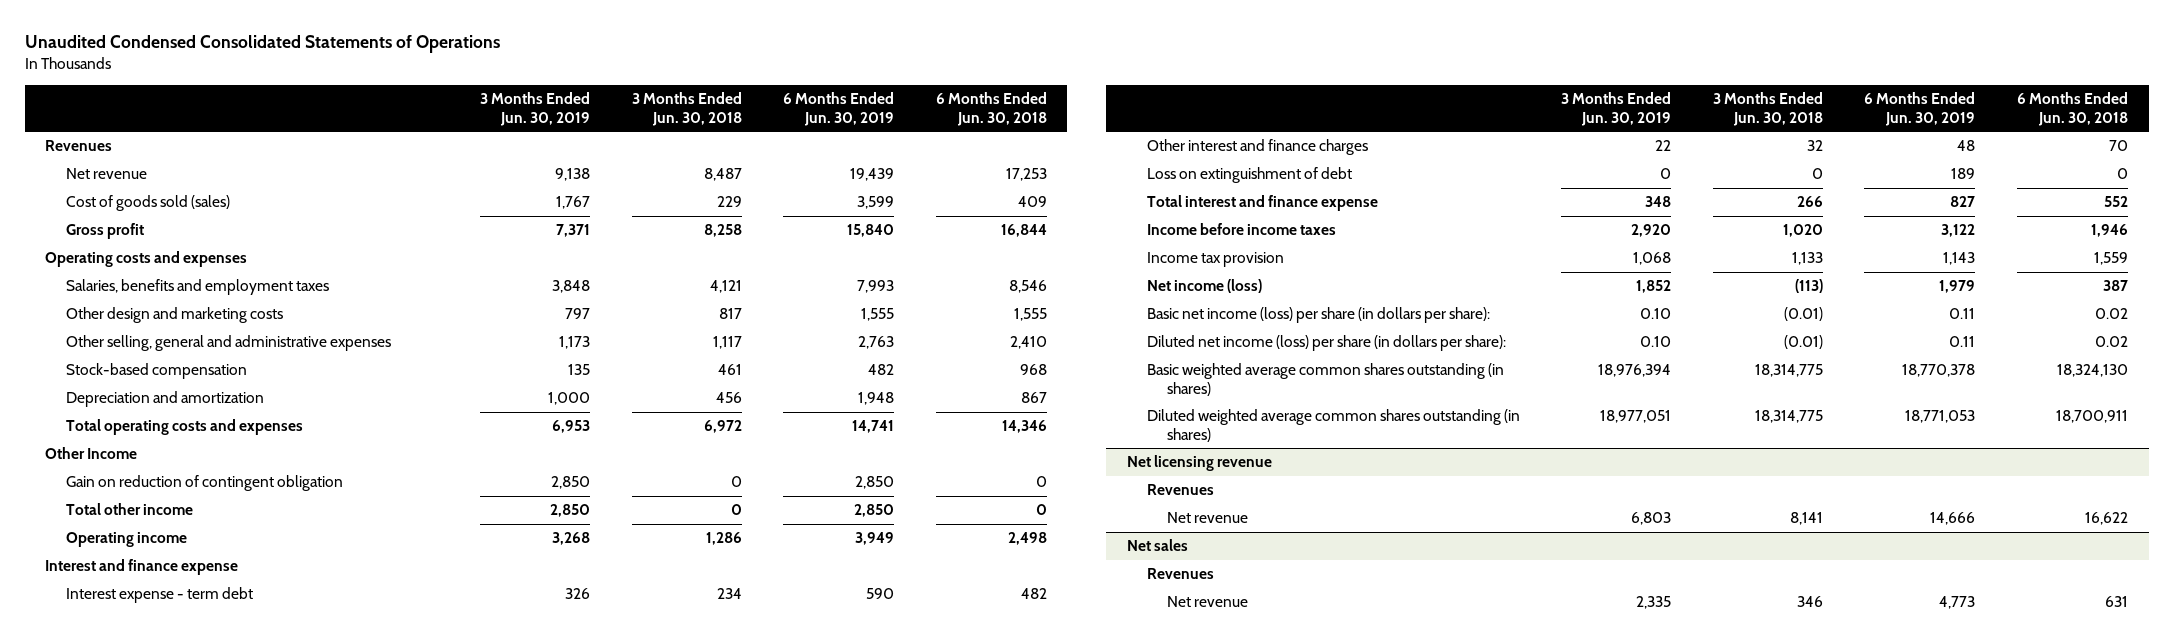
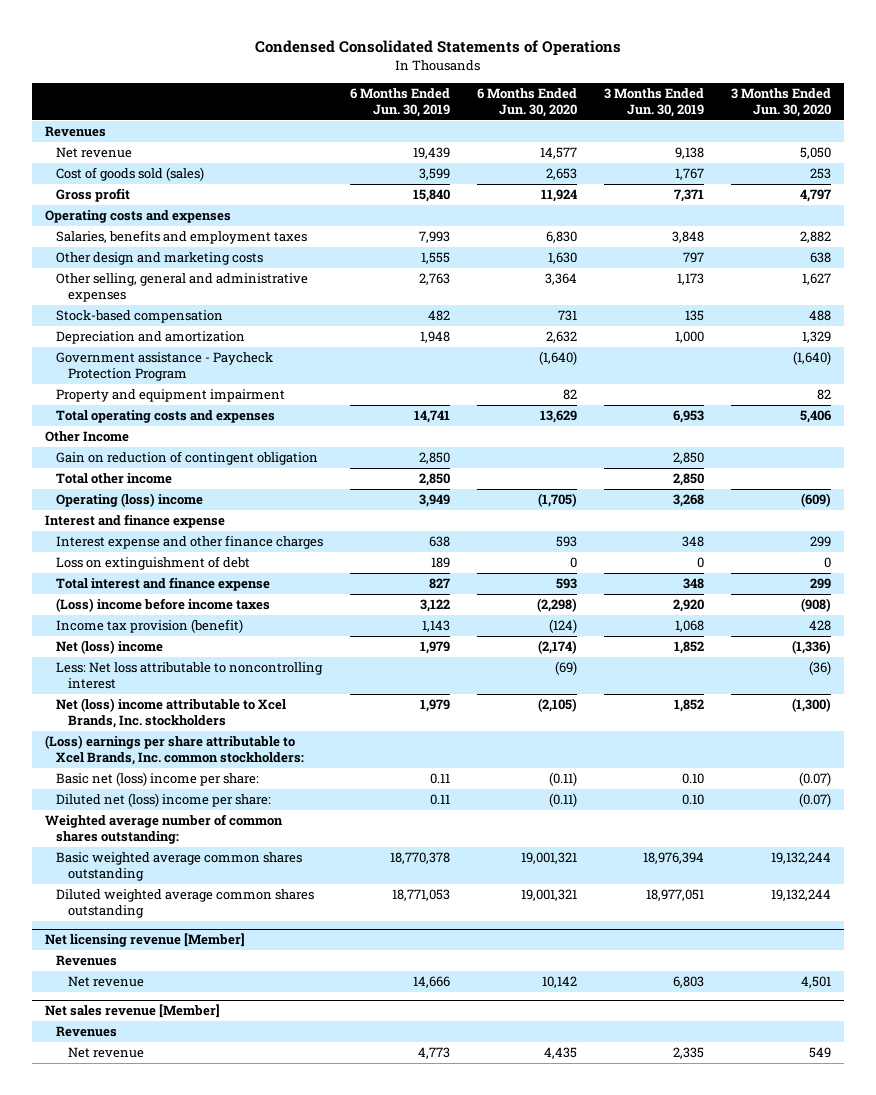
- Unaudited Condensed Consolidated Statements of Operations
+ Condensed Consolidated Statements of Operations
- | 3 Months Ended Jun. 30, 2019 | 3 Months Ended Jun. 30, 2018 | 6 Months Ended Jun. 30, 2019 | 6 Months Ended Jun. 30, 2018
+ | 6 Months Ended Jun. 30, 2019 | 6 Months Ended Jun. 30, 2020 | 3 Months Ended Jun. 30, 2019 | 3 Months Ended Jun. 30, 2020
+ Government assistance - Paycheck Protection Program | | (1,640) | | (1,640)
+ Property and equipment impairment | | 82 | | 82
- Operating income | 3,268 | 1,286 | 3,949 | 2,498
+ Operating (loss) income | 3,949 | (1,705) | 3,268 | (609)
- Interest expense - term debt | 326 | 234 | 590 | 482
- Other interest and finance charges | 22 | 32 | 48 | 70
+ Interest expense and other finance charges | 638 | 593 | 348 | 299
- Income before income taxes | 2,920 | 1,020 | 3,122 | 1,946
- Income tax provision | 1,068 | 1,133 | 1,143 | 1,559
- Net income (loss) | 1,852 | (113) | 1,979 | 387
- Basic net income (loss) per share (in dollars per share): | 0.10 | (0.01) | 0.11 | 0.02
- Diluted net income (loss) per share (in dollars per share): | 0.10 | (0.01) | 0.11 | 0.02
- Basic weighted average common shares outstanding (in shares) | 18,976,394 | 18,314,775 | 18,770,378 | 18,324,130
- Diluted weighted average common shares outstanding (in shares) | 18,977,051 | 18,314,775 | 18,771,053 | 18,700,911
- Net licensing revenue
+ (Loss) income before income taxes | 3,122 | (2,298) | 2,920 | (908)
+ Income tax provision (benefit) | 1,143 | (124) | 1,068 | 428
+ Net (loss) income | 1,979 | (2,174) | 1,852 | (1,336)
+ Less: Net loss attributable to noncontrolling interest | | (69) | | (36)
+ Net (loss) income attributable to Xcel Brands, Inc. stockholders | 1,979 | (2,105) | 1,852 | (1,300)
+ (Loss) earnings per share attributable to Xcel Brands, Inc. common stockholders:
+ Basic net (loss) income per share: | 0.11 | (0.11) | 0.10 | (0.07)
+ Diluted net (loss) income per share: | 0.11 | (0.11) | 0.10 | (0.07)
+ Weighted average number of common shares outstanding:
+ Basic weighted average common shares outstanding | 18,770,378 | 19,001,321 | 18,976,394 | 19,132,244
+ Diluted weighted average common shares outstanding | 18,771,053 | 19,001,321 | 18,977,051 | 19,132,244
+ Net licensing revenue [Member]
- Net sales
+ Net sales revenue [Member]

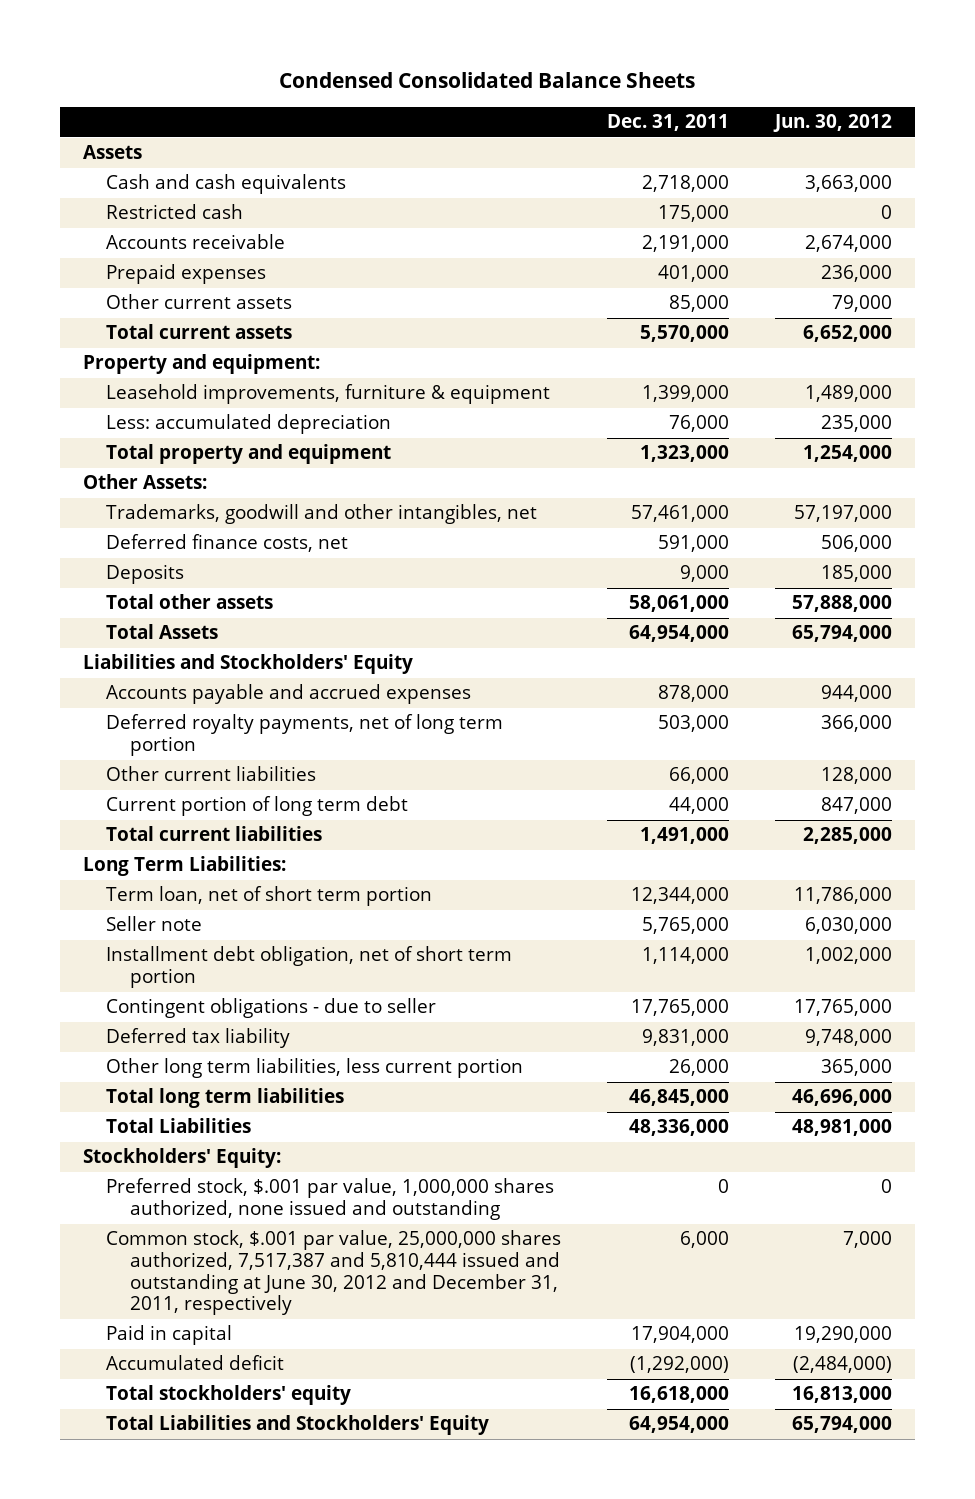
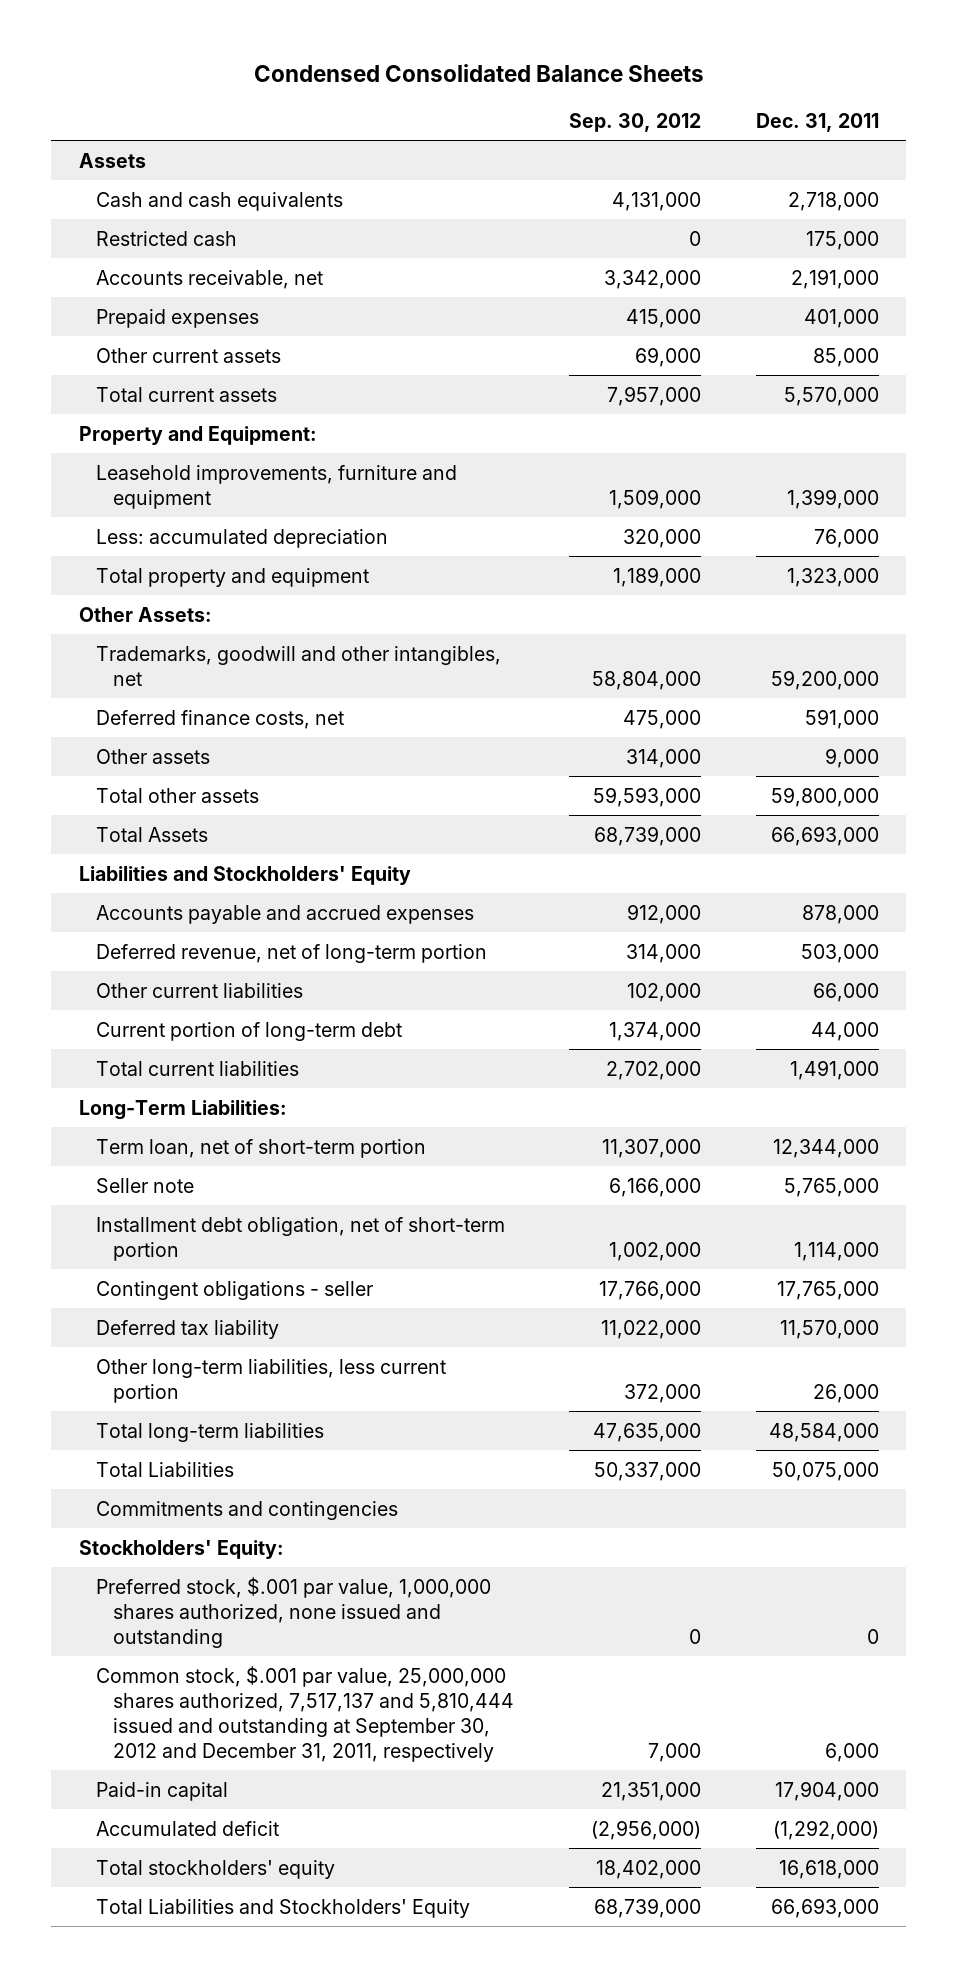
- | Dec. 31, 2011 | Jun. 30, 2012
+ | Sep. 30, 2012 | Dec. 31, 2011
- Accounts receivable | 2,191,000 | 2,674,000
+ Accounts receivable, net | 3,342,000 | 2,191,000
- Property and equipment:
- Leasehold improvements, furniture & equipment | 1,399,000 | 1,489,000
+ Property and Equipment:
+ Leasehold improvements, furniture and equipment | 1,509,000 | 1,399,000
- Trademarks, goodwill and other intangibles, net | 57,461,000 | 57,197,000
+ Trademarks, goodwill and other intangibles, net | 58,804,000 | 59,200,000
- Deposits | 9,000 | 185,000
- Total other assets | 58,061,000 | 57,888,000
- Total Assets | 64,954,000 | 65,794,000
+ Other assets | 314,000 | 9,000
+ Total other assets | 59,593,000 | 59,800,000
+ Total Assets | 68,739,000 | 66,693,000
- Deferred royalty payments, net of long term portion | 503,000 | 366,000
+ Deferred revenue, net of long-term portion | 314,000 | 503,000
- Current portion of long term debt | 44,000 | 847,000
+ Current portion of long-term debt | 1,374,000 | 44,000
- Long Term Liabilities:
- Term loan, net of short term portion | 12,344,000 | 11,786,000
+ Long-Term Liabilities:
+ Term loan, net of short-term portion | 11,307,000 | 12,344,000
- Installment debt obligation, net of short term portion | 1,114,000 | 1,002,000
- Contingent obligations - due to seller | 17,765,000 | 17,765,000
- Deferred tax liability | 9,831,000 | 9,748,000
- Other long term liabilities, less current portion | 26,000 | 365,000
- Total long term liabilities | 46,845,000 | 46,696,000
- Total Liabilities | 48,336,000 | 48,981,000
+ Installment debt obligation, net of short-term portion | 1,002,000 | 1,114,000
+ Contingent obligations - seller | 17,766,000 | 17,765,000
+ Deferred tax liability | 11,022,000 | 11,570,000
+ Other long-term liabilities, less current portion | 372,000 | 26,000
+ Total long-term liabilities | 47,635,000 | 48,584,000
+ Total Liabilities | 50,337,000 | 50,075,000
+ Commitments and contingencies
- Common stock, $.001 par value, 25,000,000 shares authorized, 7,517,387 and 5,810,444 issued and outstanding at June 30, 2012 and December 31, 2011, respectively | 6,000 | 7,000
- Paid in capital | 17,904,000 | 19,290,000
+ Common stock, $.001 par value, 25,000,000 shares authorized, 7,517,137 and 5,810,444 issued and outstanding at September 30, 2012 and December 31, 2011, respectively | 7,000 | 6,000
+ Paid-in capital | 21,351,000 | 17,904,000
- Total Liabilities and Stockholders' Equity | 64,954,000 | 65,794,000
+ Total Liabilities and Stockholders' Equity | 68,739,000 | 66,693,000

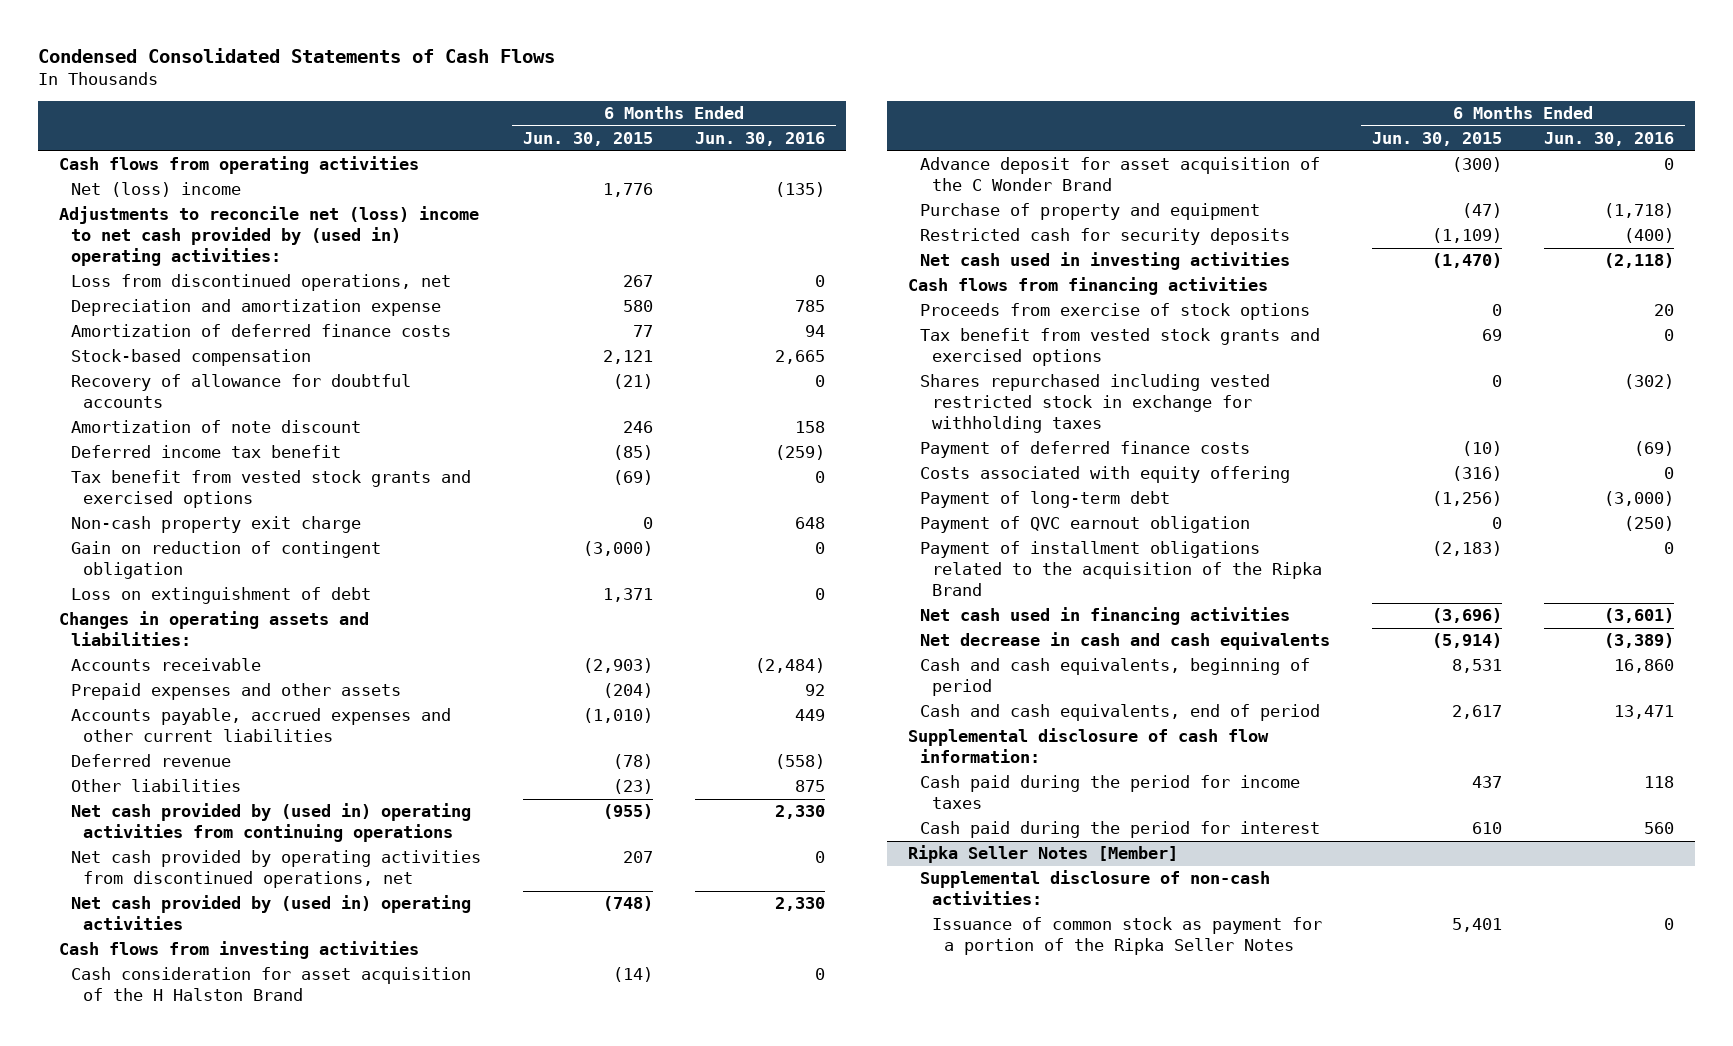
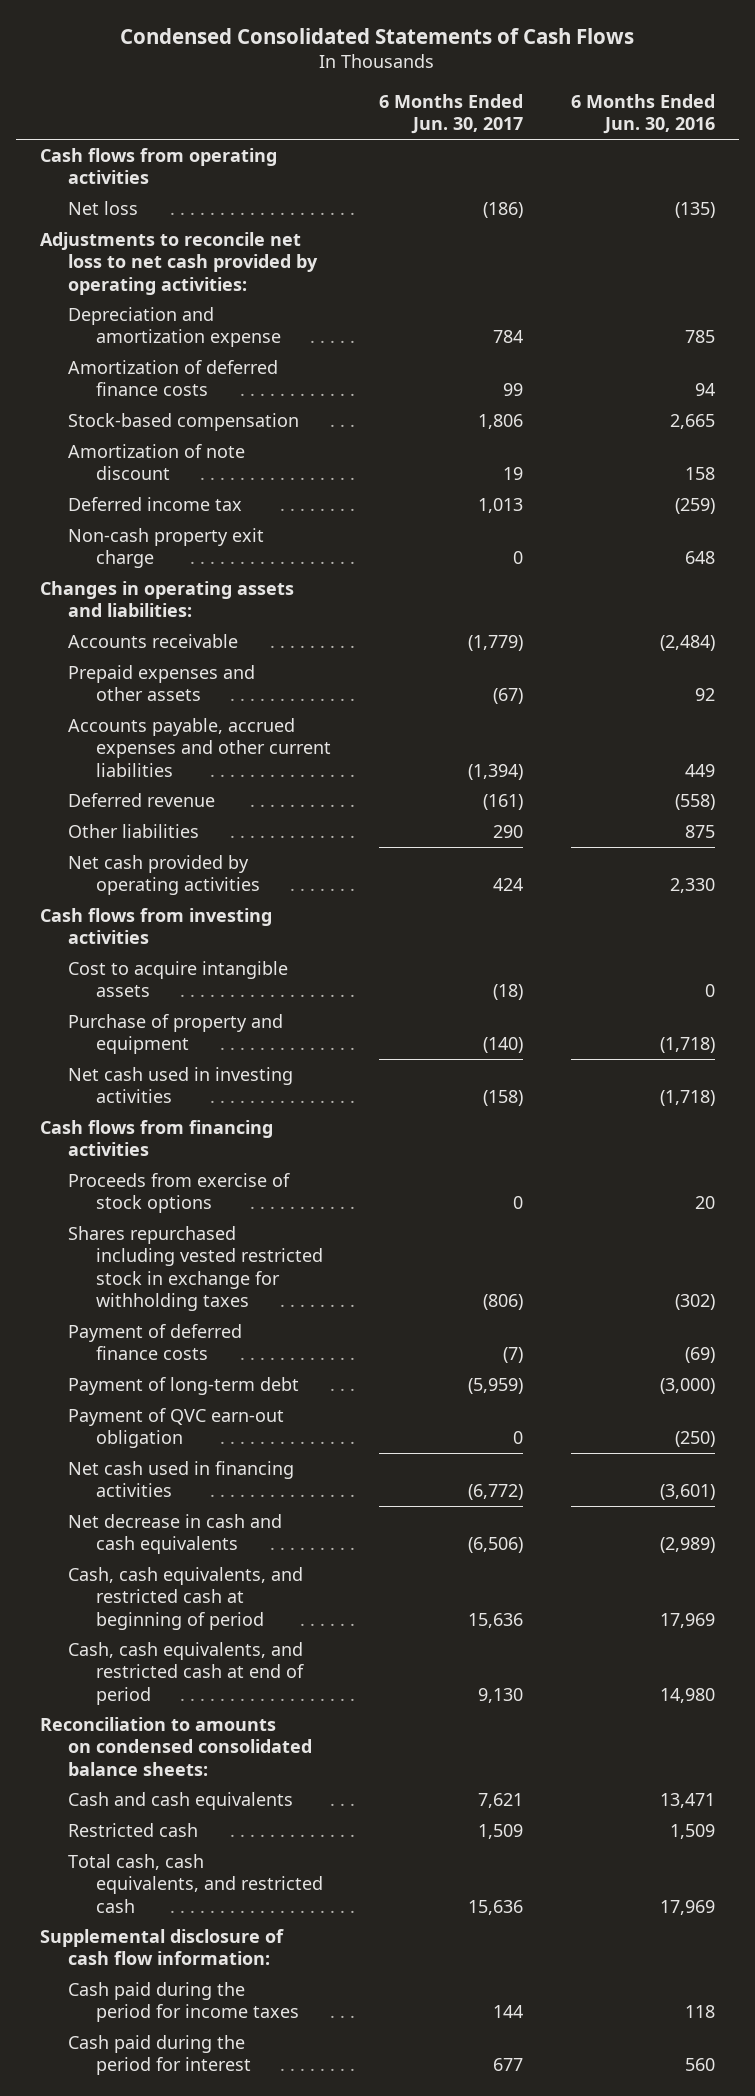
- | 6 Months Ended Jun. 30, 2015 | 6 Months Ended Jun. 30, 2016
+ | 6 Months Ended Jun. 30, 2017 | 6 Months Ended Jun. 30, 2016
- Net (loss) income | 1,776 | (135)
- Adjustments to reconcile net (loss) income to net cash provided by (used in) operating activities:
- Loss from discontinued operations, net | 267 | 0
+ Net loss | (186) | (135)
+ Adjustments to reconcile net loss to net cash provided by operating activities:
- Recovery of allowance for doubtful accounts | (21) | 0
- Deferred income tax benefit | (85) | (259)
- Tax benefit from vested stock grants and exercised options | (69) | 0
+ Deferred income tax | 1,013 | (259)
- Gain on reduction of contingent obligation | (3,000) | 0
- Loss on extinguishment of debt | 1,371 | 0
- Net cash provided by (used in) operating activities from continuing operations | (955) | 2,330
- Net cash provided by operating activities from discontinued operations, net | 207 | 0
- Net cash provided by (used in) operating activities | (748) | 2,330
+ Net cash provided by operating activities | 424 | 2,330
- Cash consideration for asset acquisition of the H Halston Brand | (14) | 0
- Advance deposit for asset acquisition of the C Wonder Brand | (300) | 0
+ Cost to acquire intangible assets | (18) | 0
- Restricted cash for security deposits | (1,109) | (400)
- Net cash used in investing activities | (1,470) | (2,118)
+ Net cash used in investing activities | (158) | (1,718)
- Tax benefit from vested stock grants and exercised options | 69 | 0
- Costs associated with equity offering | (316) | 0
- Payment of QVC earnout obligation | 0 | (250)
- Payment of installment obligations related to the acquisition of the Ripka Brand | (2,183) | 0
+ Payment of QVC earn-out obligation | 0 | (250)
- Net decrease in cash and cash equivalents | (5,914) | (3,389)
- Cash and cash equivalents, beginning of period | 8,531 | 16,860
- Cash and cash equivalents, end of period | 2,617 | 13,471
+ Net decrease in cash and cash equivalents | (6,506) | (2,989)
+ Cash, cash equivalents, and restricted cash at beginning of period | 15,636 | 17,969
+ Cash, cash equivalents, and restricted cash at end of period | 9,130 | 14,980
+ Reconciliation to amounts on condensed consolidated balance sheets:
+ Cash and cash equivalents | 7,621 | 13,471
+ Restricted cash | 1,509 | 1,509
+ Total cash, cash equivalents, and restricted cash | 15,636 | 17,969
- Ripka Seller Notes [Member]
- Supplemental disclosure of non-cash activities:
- Issuance of common stock as payment for a portion of the Ripka Seller Notes | 5,401 | 0

